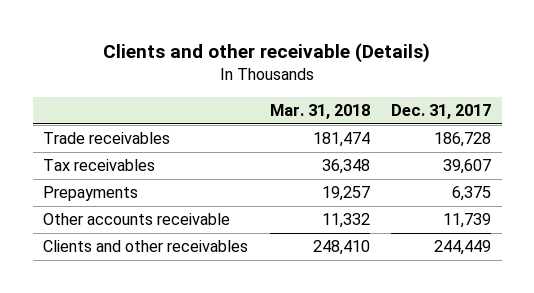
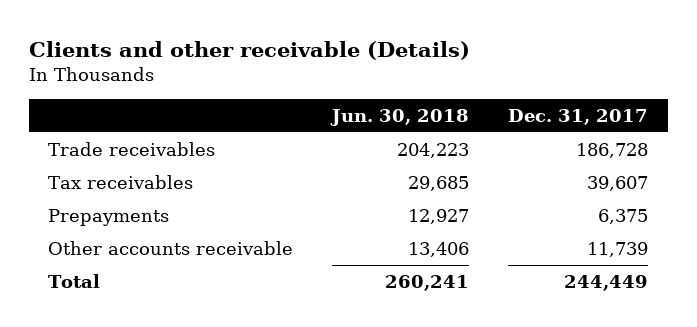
- | Mar. 31, 2018 | Dec. 31, 2017
+ | Jun. 30, 2018 | Dec. 31, 2017
- Clients and other receivables | 248,410 | 244,449
+ Total | 260,241 | 244,449

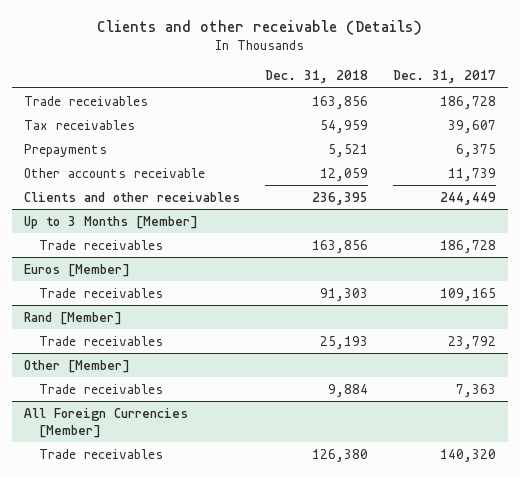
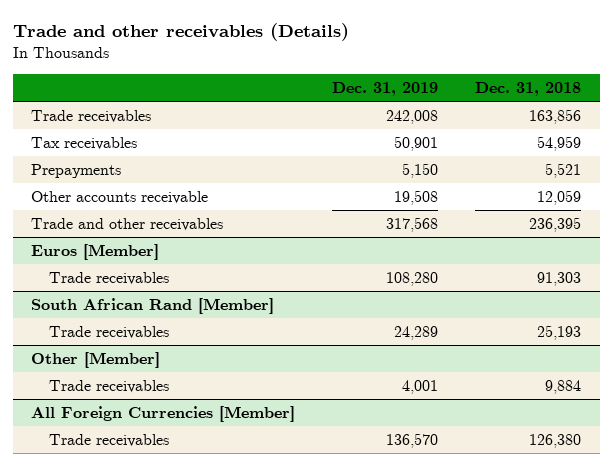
- Clients and other receivable (Details)
+ Trade and other receivables (Details)
- | Dec. 31, 2018 | Dec. 31, 2017
+ | Dec. 31, 2019 | Dec. 31, 2018
- Clients and other receivables | 236,395 | 244,449
- Up to 3 Months [Member]
- Trade receivables | 163,856 | 186,728
+ Trade and other receivables | 317,568 | 236,395
- Rand [Member]
+ South African Rand [Member]

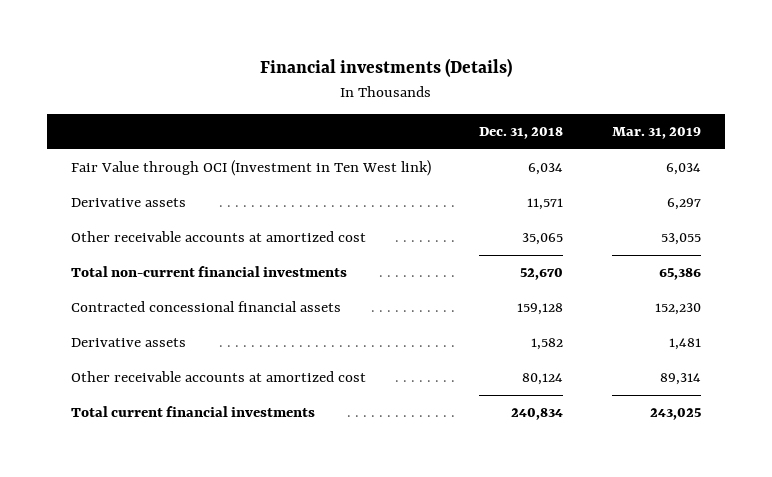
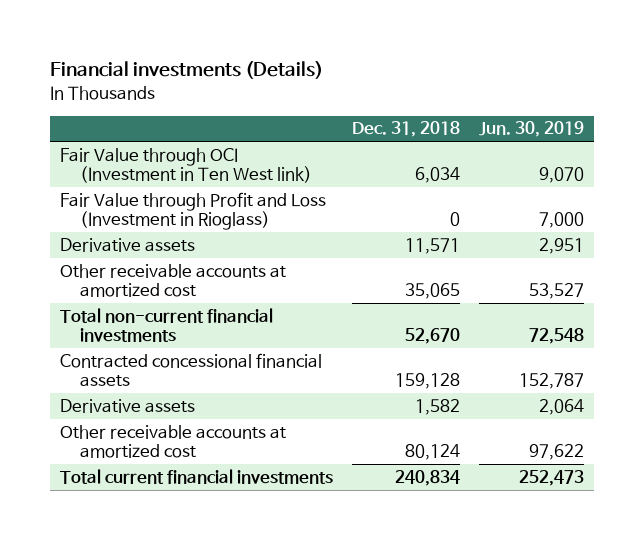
- | Dec. 31, 2018 | Mar. 31, 2019
+ | Dec. 31, 2018 | Jun. 30, 2019
+ Fair Value through Profit and Loss (Investment in Rioglass) | 0 | 7,000

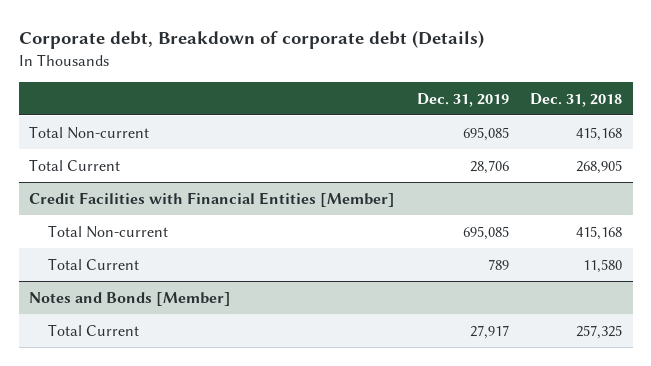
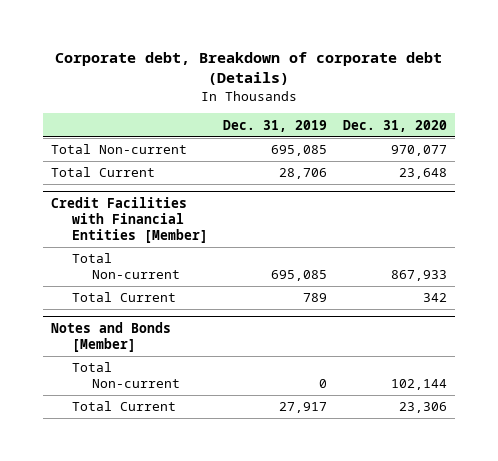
- | Dec. 31, 2019 | Dec. 31, 2018
+ | Dec. 31, 2019 | Dec. 31, 2020
@ Notes and Bonds [Member]
+ Total Non-current | 0 | 102,144

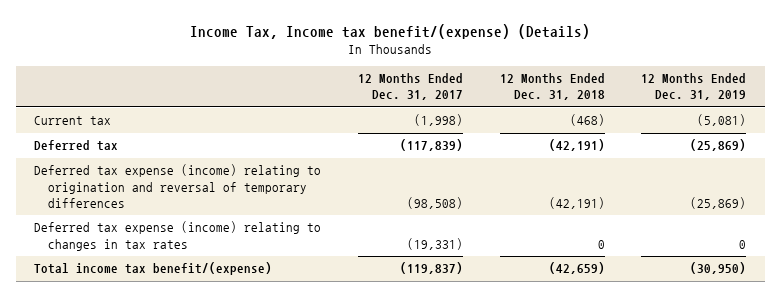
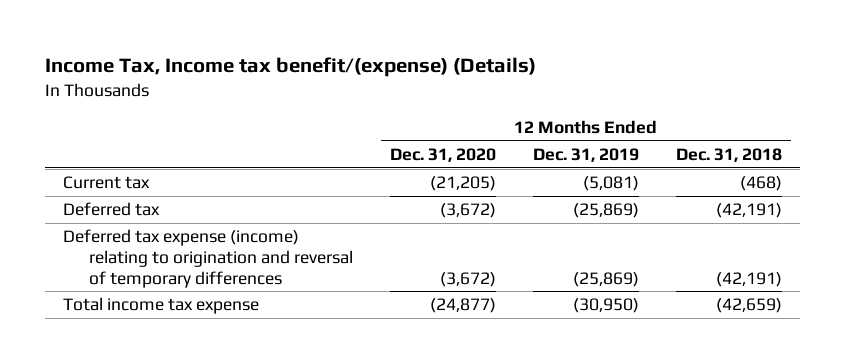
- | 12 Months Ended Dec. 31, 2017 | 12 Months Ended Dec. 31, 2018 | 12 Months Ended Dec. 31, 2019
+ | 12 Months Ended Dec. 31, 2020 | 12 Months Ended Dec. 31, 2019 | 12 Months Ended Dec. 31, 2018
- Deferred tax expense (income) relating to changes in tax rates | (19,331) | 0 | 0
- Total income tax benefit/(expense) | (119,837) | (42,659) | (30,950)
+ Total income tax expense | (24,877) | (30,950) | (42,659)

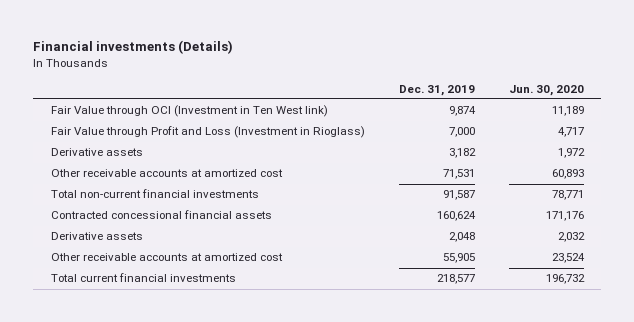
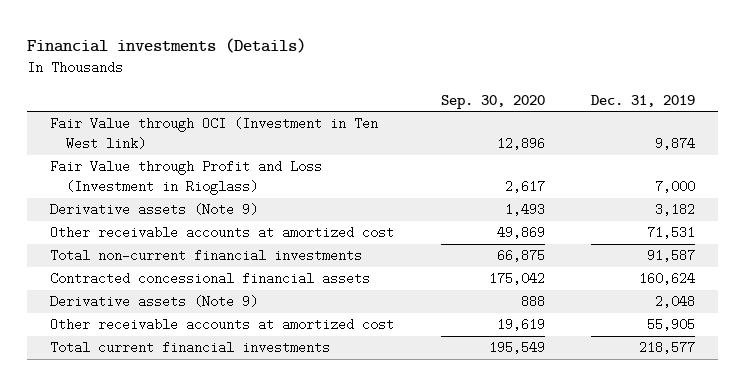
- | Dec. 31, 2019 | Jun. 30, 2020
+ | Sep. 30, 2020 | Dec. 31, 2019
- Derivative assets | 3,182 | 1,972
+ Derivative assets (Note 9) | 1,493 | 3,182
- Derivative assets | 2,048 | 2,032
+ Derivative assets (Note 9) | 888 | 2,048

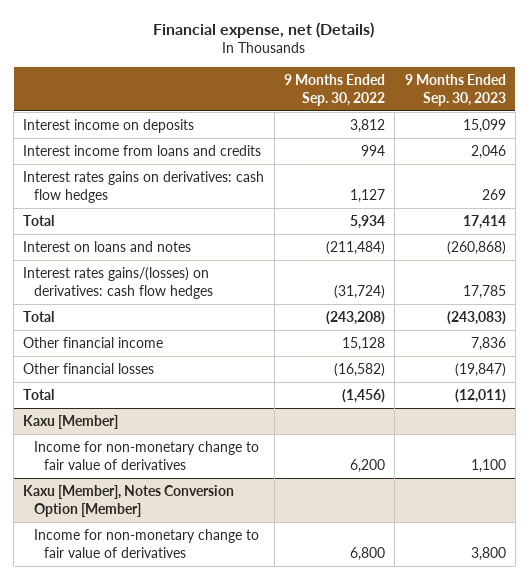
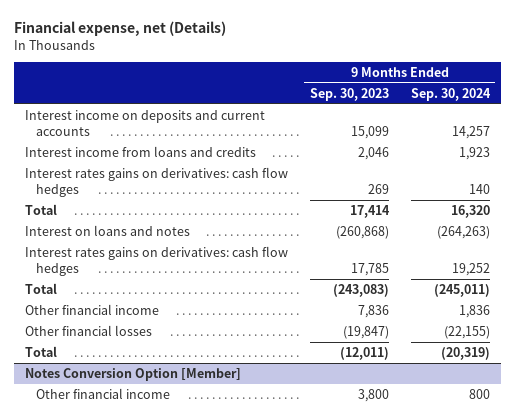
- | 9 Months Ended Sep. 30, 2022 | 9 Months Ended Sep. 30, 2023
+ | 9 Months Ended Sep. 30, 2023 | 9 Months Ended Sep. 30, 2024
- Interest income on deposits | 3,812 | 15,099
+ Interest income on deposits and current accounts | 15,099 | 14,257
- Interest rates gains/(losses) on derivatives: cash flow hedges | (31,724) | 17,785
+ Interest rates gains on derivatives: cash flow hedges | 17,785 | 19,252
- Kaxu [Member]
- Income for non-monetary change to fair value of derivatives | 6,200 | 1,100
- Kaxu [Member], Notes Conversion Option [Member]
- Income for non-monetary change to fair value of derivatives | 6,800 | 3,800
+ Notes Conversion Option [Member]
+ Other financial income | 3,800 | 800

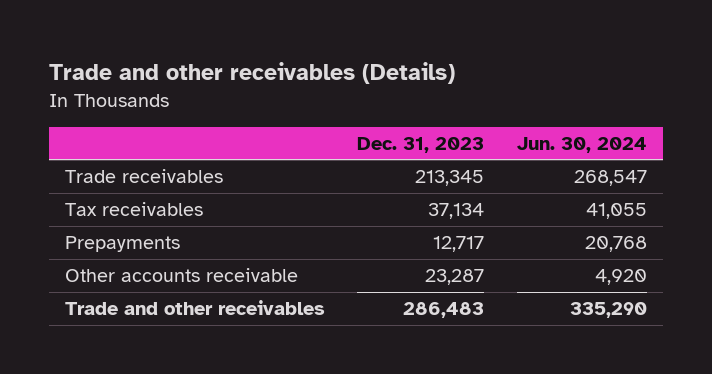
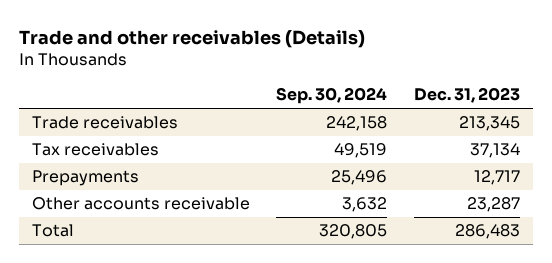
- | Dec. 31, 2023 | Jun. 30, 2024
+ | Sep. 30, 2024 | Dec. 31, 2023
- Trade and other receivables | 286,483 | 335,290
+ Total | 320,805 | 286,483

